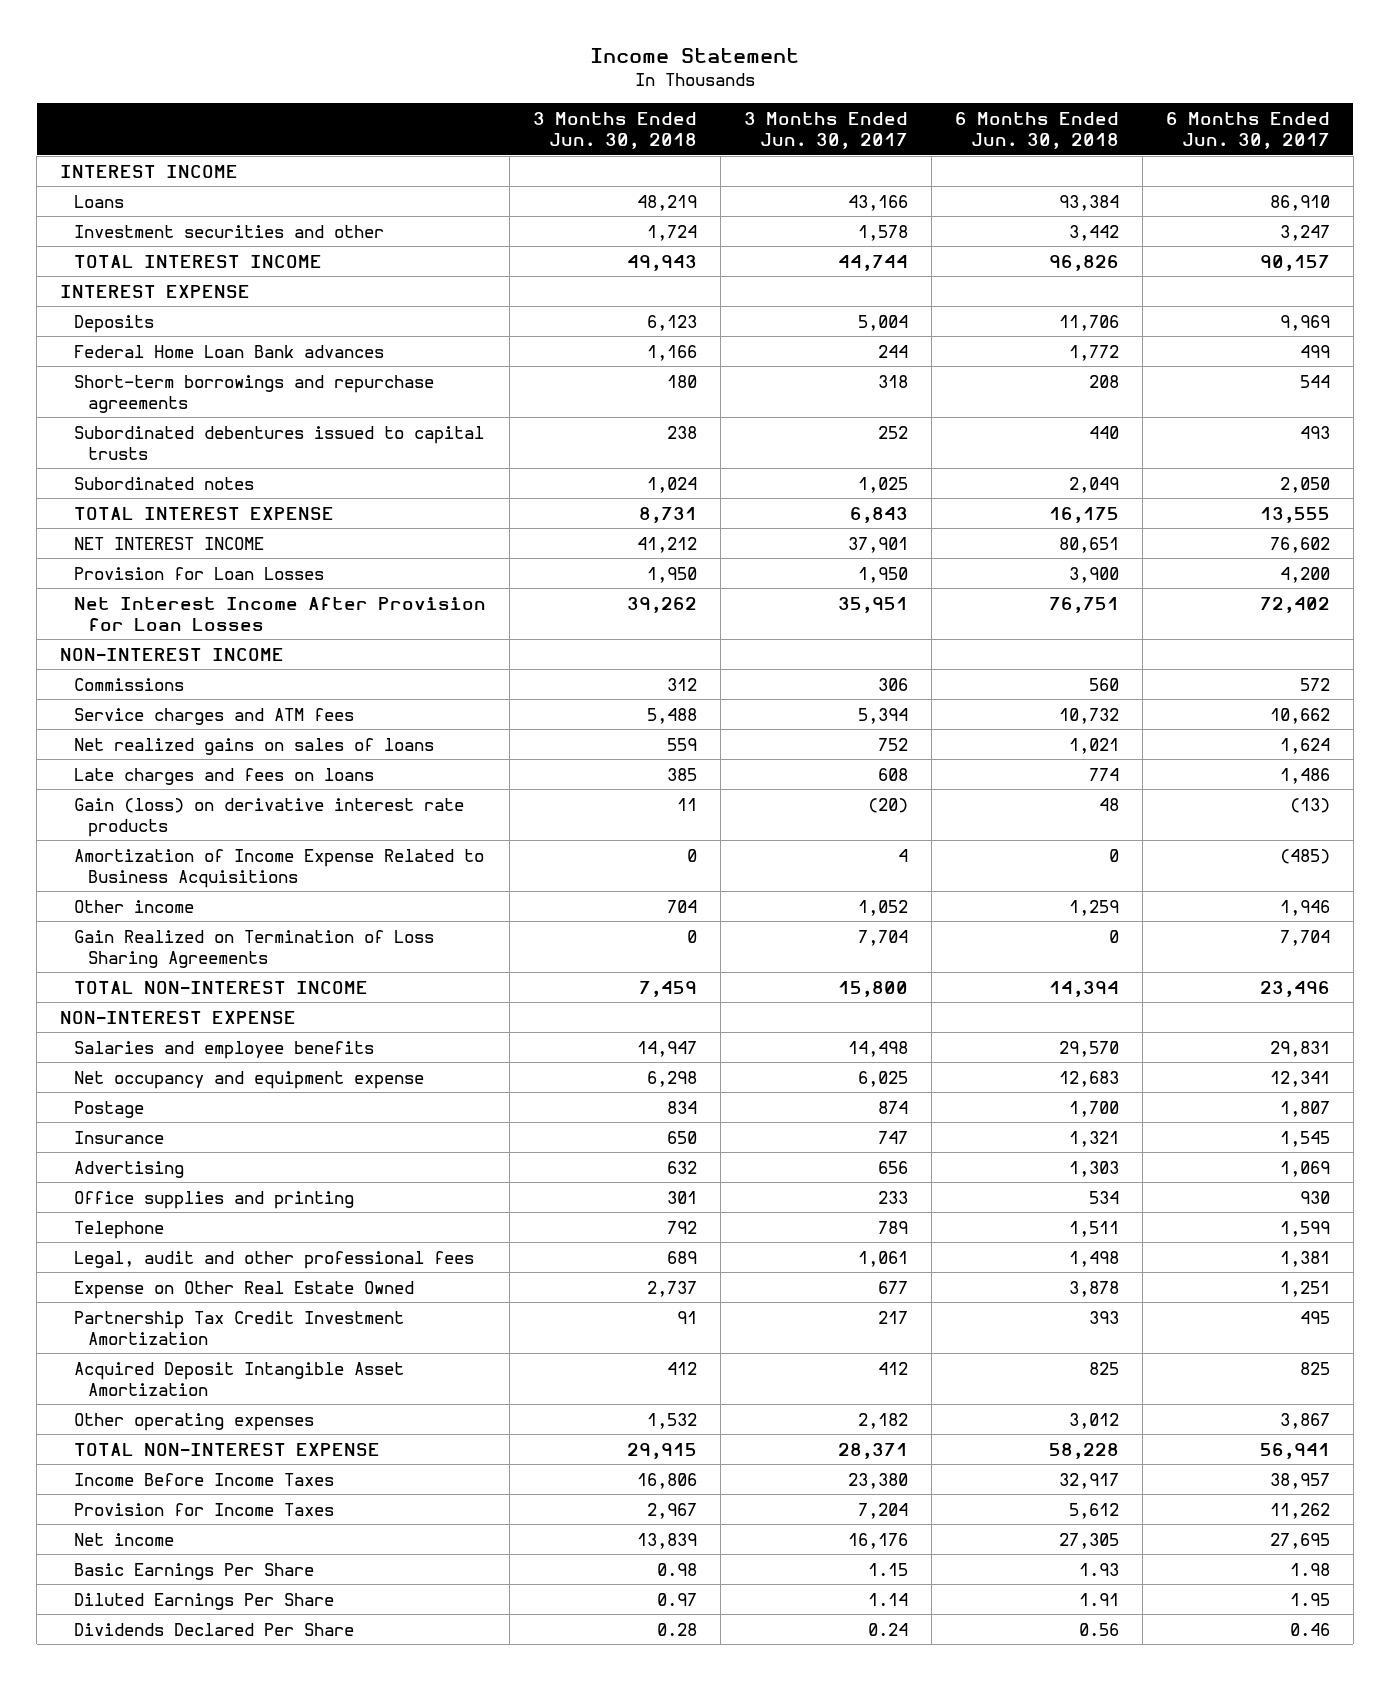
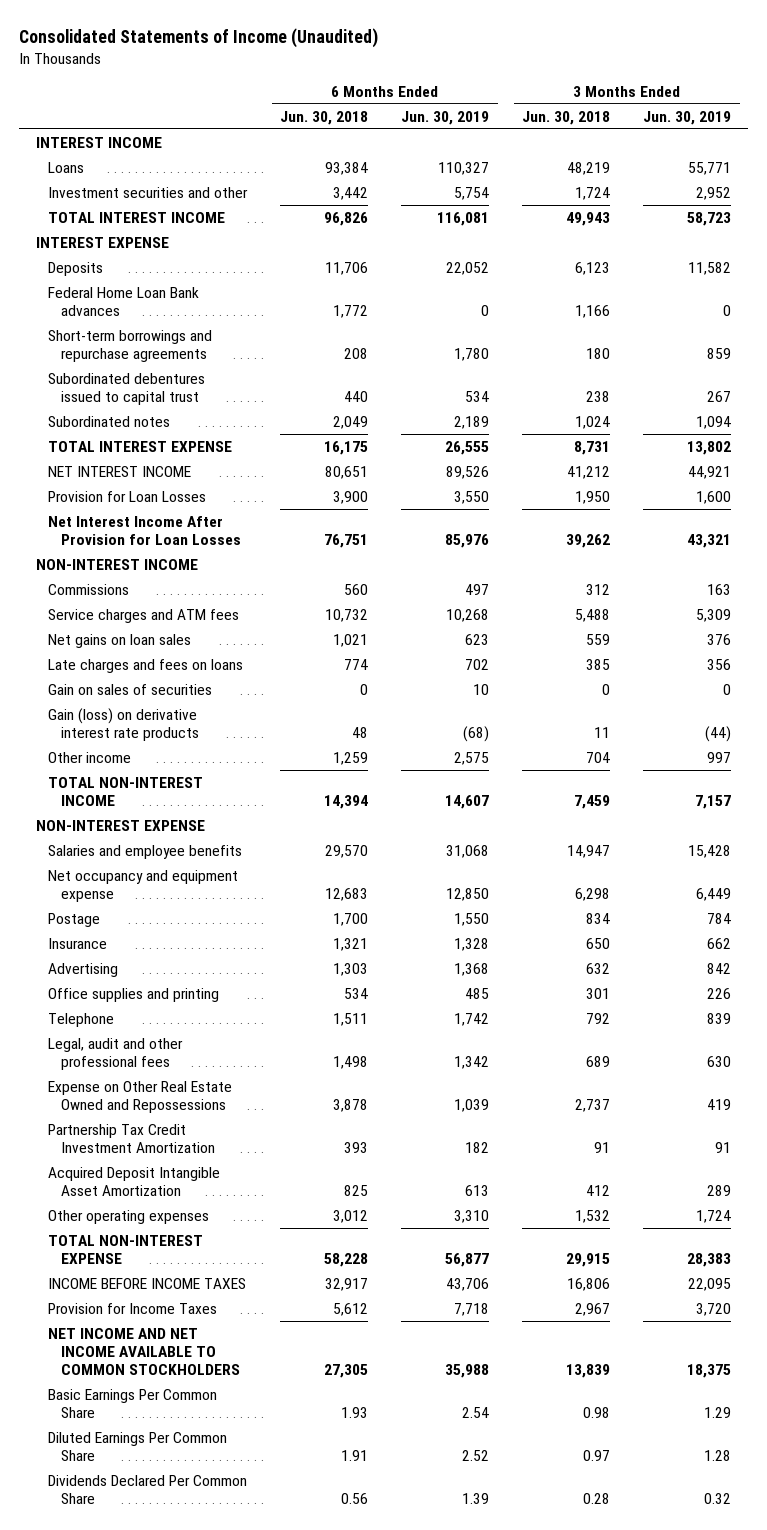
- Income Statement
+ Consolidated Statements of Income (Unaudited)
- | 3 Months Ended Jun. 30, 2018 | 3 Months Ended Jun. 30, 2017 | 6 Months Ended Jun. 30, 2018 | 6 Months Ended Jun. 30, 2017
+ | 6 Months Ended Jun. 30, 2018 | 6 Months Ended Jun. 30, 2019 | 3 Months Ended Jun. 30, 2018 | 3 Months Ended Jun. 30, 2019
- Subordinated debentures issued to capital trusts | 238 | 252 | 440 | 493
+ Subordinated debentures issued to capital trust | 440 | 534 | 238 | 267
- Net realized gains on sales of loans | 559 | 752 | 1,021 | 1,624
+ Net gains on loan sales | 1,021 | 623 | 559 | 376
+ Gain on sales of securities | 0 | 10 | 0 | 0
- Amortization of Income Expense Related to Business Acquisitions | 0 | 4 | 0 | (485)
- Gain Realized on Termination of Loss Sharing Agreements | 0 | 7,704 | 0 | 7,704
- Expense on Other Real Estate Owned | 2,737 | 677 | 3,878 | 1,251
+ Expense on Other Real Estate Owned and Repossessions | 3,878 | 1,039 | 2,737 | 419
- Income Before Income Taxes | 16,806 | 23,380 | 32,917 | 38,957
+ INCOME BEFORE INCOME TAXES | 32,917 | 43,706 | 16,806 | 22,095
- Net income | 13,839 | 16,176 | 27,305 | 27,695
- Basic Earnings Per Share | 0.98 | 1.15 | 1.93 | 1.98
- Diluted Earnings Per Share | 0.97 | 1.14 | 1.91 | 1.95
- Dividends Declared Per Share | 0.28 | 0.24 | 0.56 | 0.46
+ NET INCOME AND NET INCOME AVAILABLE TO COMMON STOCKHOLDERS | 27,305 | 35,988 | 13,839 | 18,375
+ Basic Earnings Per Common Share | 1.93 | 2.54 | 0.98 | 1.29
+ Diluted Earnings Per Common Share | 1.91 | 2.52 | 0.97 | 1.28
+ Dividends Declared Per Common Share | 0.56 | 1.39 | 0.28 | 0.32

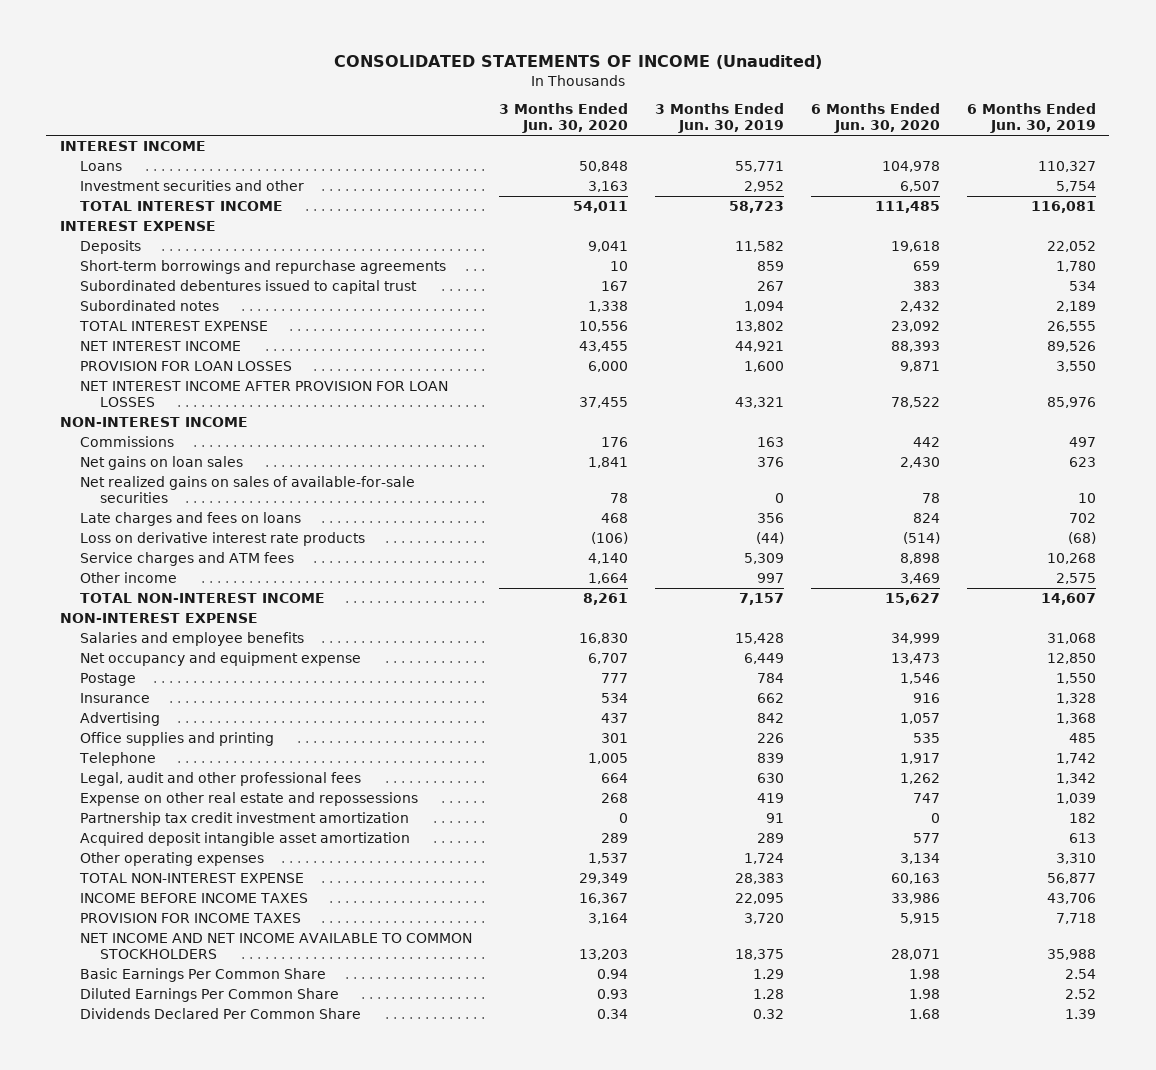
- Consolidated Statements of Income (Unaudited)
+ CONSOLIDATED STATEMENTS OF INCOME (Unaudited)
- | 6 Months Ended Jun. 30, 2018 | 6 Months Ended Jun. 30, 2019 | 3 Months Ended Jun. 30, 2018 | 3 Months Ended Jun. 30, 2019
+ | 3 Months Ended Jun. 30, 2020 | 3 Months Ended Jun. 30, 2019 | 6 Months Ended Jun. 30, 2020 | 6 Months Ended Jun. 30, 2019
- Federal Home Loan Bank advances | 1,772 | 0 | 1,166 | 0
- Provision for Loan Losses | 3,900 | 3,550 | 1,950 | 1,600
- Net Interest Income After Provision for Loan Losses | 76,751 | 85,976 | 39,262 | 43,321
+ PROVISION FOR LOAN LOSSES | 6,000 | 1,600 | 9,871 | 3,550
+ NET INTEREST INCOME AFTER PROVISION FOR LOAN LOSSES | 37,455 | 43,321 | 78,522 | 85,976
+ Net realized gains on sales of available-for-sale securities | 78 | 0 | 78 | 10
- Gain on sales of securities | 0 | 10 | 0 | 0
- Gain (loss) on derivative interest rate products | 48 | (68) | 11 | (44)
+ Loss on derivative interest rate products | (106) | (44) | (514) | (68)
moved down: Service charges and ATM fees | 4,140 | 5,309 | 8,898 | 10,268
- Expense on Other Real Estate Owned and Repossessions | 3,878 | 1,039 | 2,737 | 419
- Partnership Tax Credit Investment Amortization | 393 | 182 | 91 | 91
- Acquired Deposit Intangible Asset Amortization | 825 | 613 | 412 | 289
+ Expense on other real estate and repossessions | 268 | 419 | 747 | 1,039
+ Partnership tax credit investment amortization | 0 | 91 | 0 | 182
+ Acquired deposit intangible asset amortization | 289 | 289 | 577 | 613
- Provision for Income Taxes | 5,612 | 7,718 | 2,967 | 3,720
+ PROVISION FOR INCOME TAXES | 3,164 | 3,720 | 5,915 | 7,718

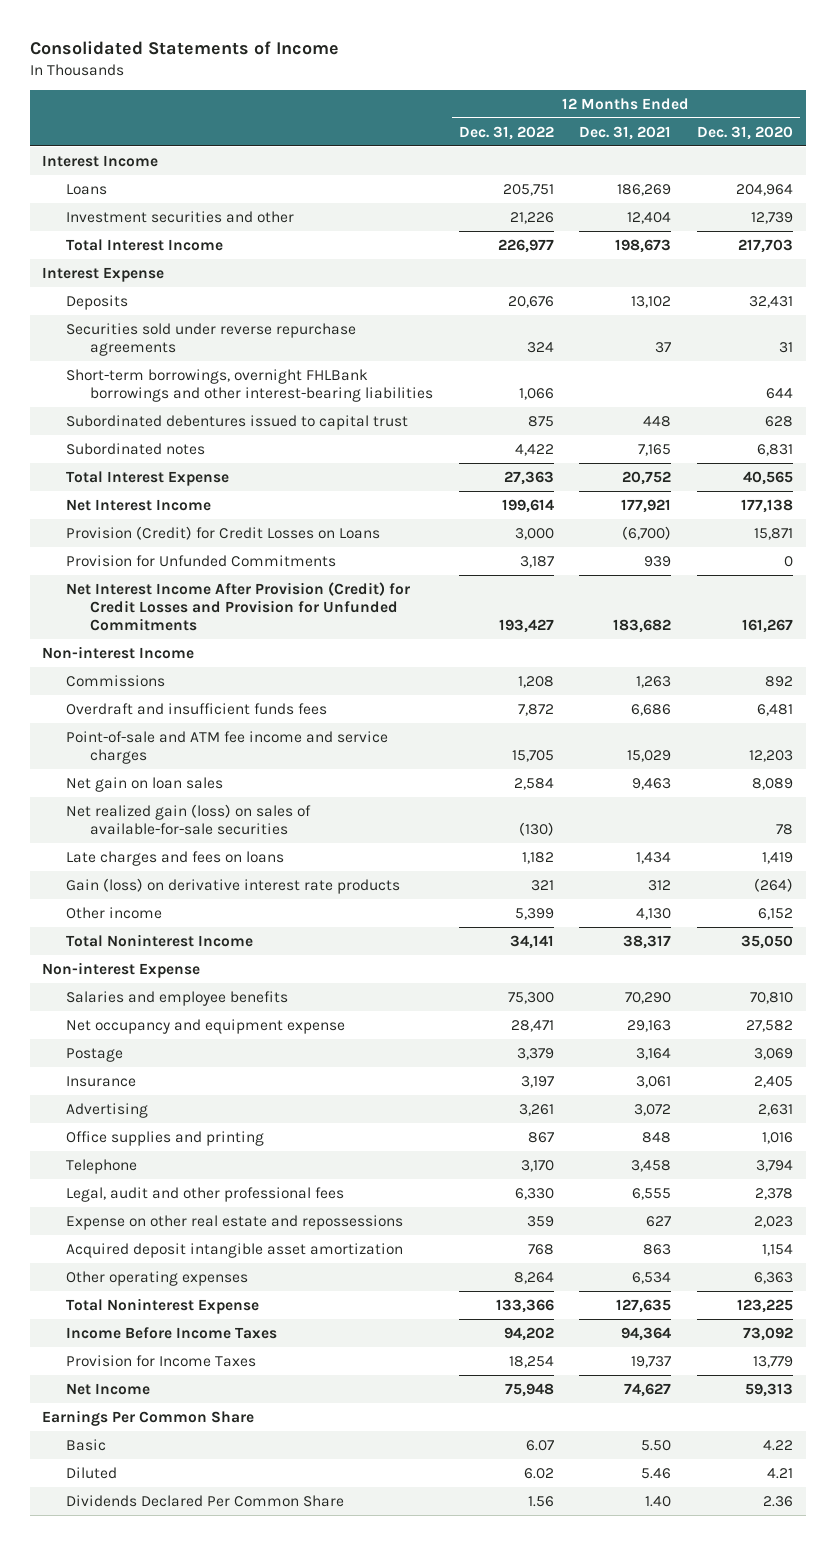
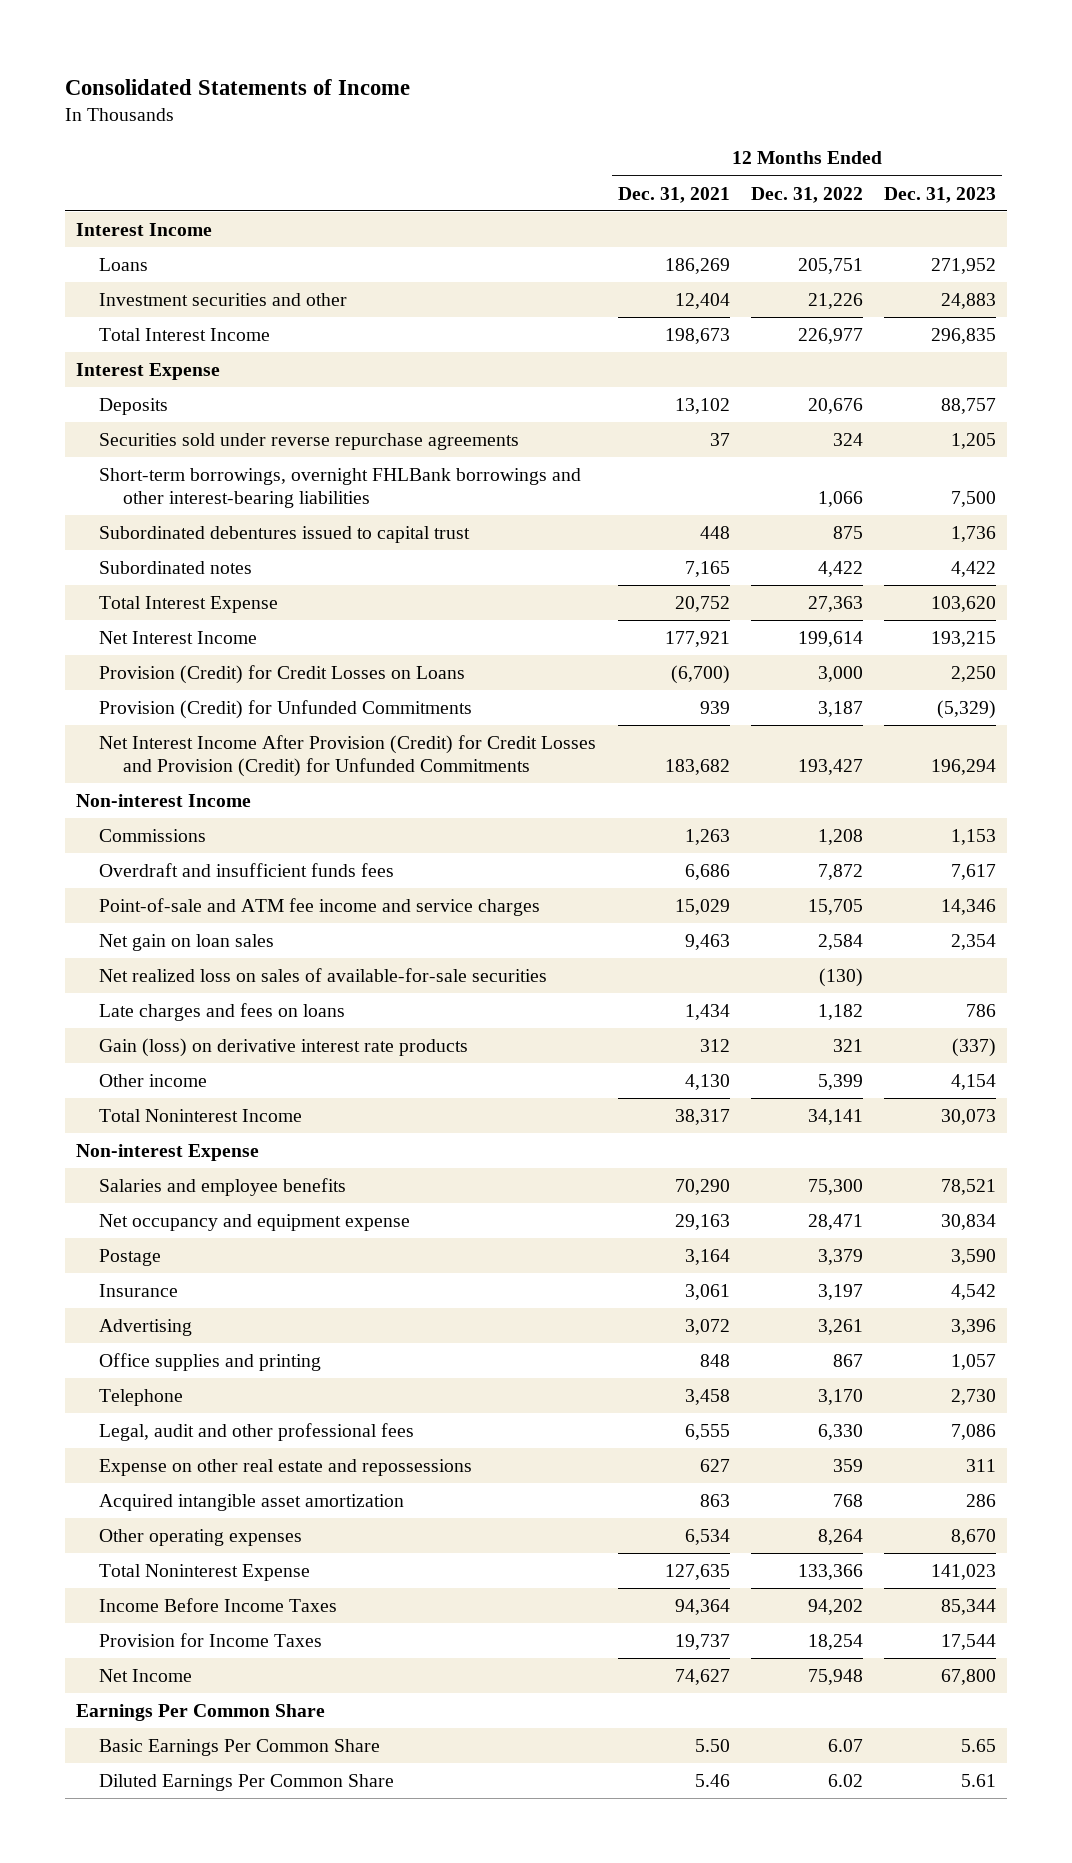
- | 12 Months Ended Dec. 31, 2022 | 12 Months Ended Dec. 31, 2021 | 12 Months Ended Dec. 31, 2020
+ | 12 Months Ended Dec. 31, 2021 | 12 Months Ended Dec. 31, 2022 | 12 Months Ended Dec. 31, 2023
- Provision for Unfunded Commitments | 3,187 | 939 | 0
- Net Interest Income After Provision (Credit) for Credit Losses and Provision for Unfunded Commitments | 193,427 | 183,682 | 161,267
+ Provision (Credit) for Unfunded Commitments | 939 | 3,187 | (5,329)
+ Net Interest Income After Provision (Credit) for Credit Losses and Provision (Credit) for Unfunded Commitments | 183,682 | 193,427 | 196,294
- Net realized gain (loss) on sales of available-for-sale securities | (130) | | 78
+ Net realized loss on sales of available-for-sale securities | | (130) |
- Acquired deposit intangible asset amortization | 768 | 863 | 1,154
+ Acquired intangible asset amortization | 863 | 768 | 286
- Basic | 6.07 | 5.50 | 4.22
- Diluted | 6.02 | 5.46 | 4.21
- Dividends Declared Per Common Share | 1.56 | 1.40 | 2.36
+ Basic Earnings Per Common Share | 5.50 | 6.07 | 5.65
+ Diluted Earnings Per Common Share | 5.46 | 6.02 | 5.61

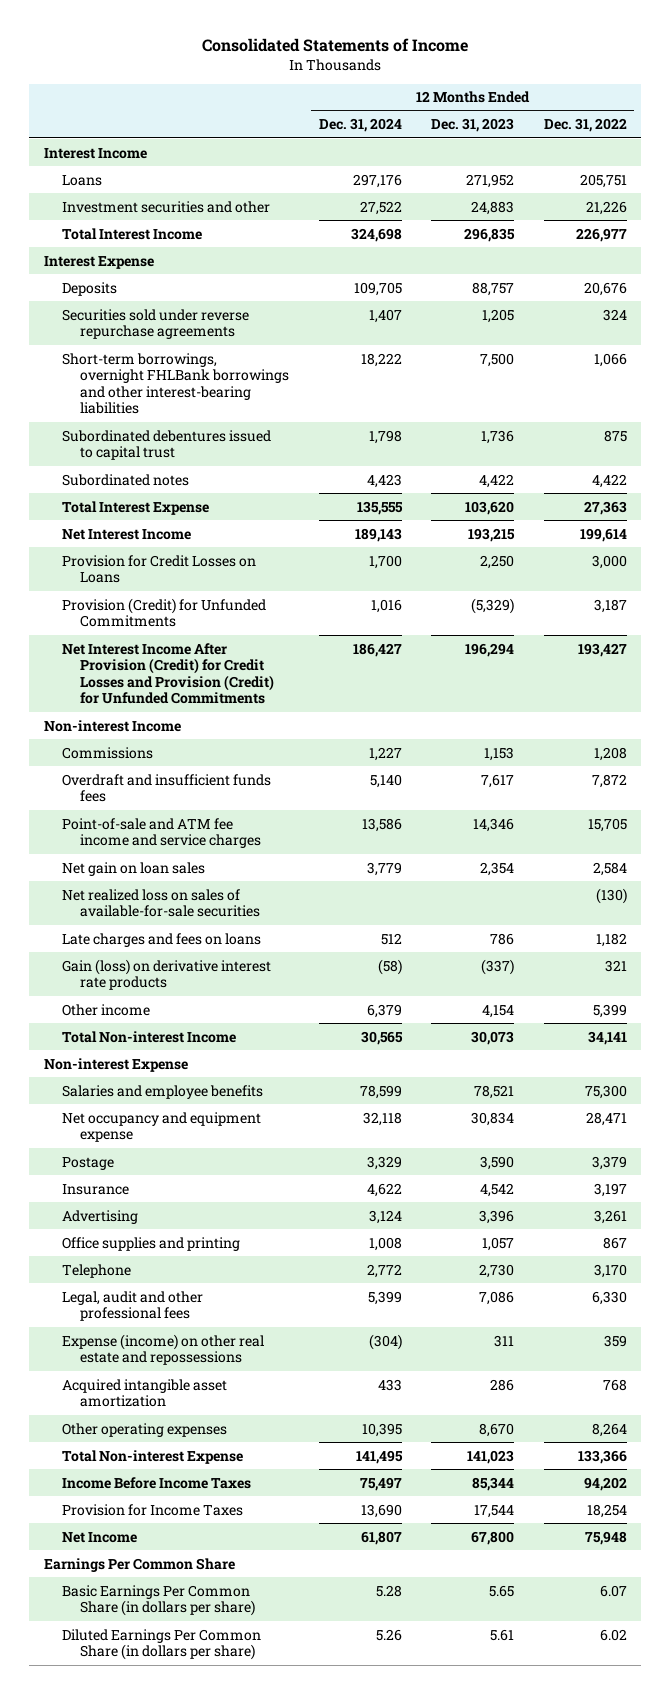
- | 12 Months Ended Dec. 31, 2021 | 12 Months Ended Dec. 31, 2022 | 12 Months Ended Dec. 31, 2023
+ | 12 Months Ended Dec. 31, 2024 | 12 Months Ended Dec. 31, 2023 | 12 Months Ended Dec. 31, 2022
- Provision (Credit) for Credit Losses on Loans | (6,700) | 3,000 | 2,250
+ Provision for Credit Losses on Loans | 1,700 | 2,250 | 3,000
- Total Noninterest Income | 38,317 | 34,141 | 30,073
+ Total Non-interest Income | 30,565 | 30,073 | 34,141
- Expense on other real estate and repossessions | 627 | 359 | 311
+ Expense (income) on other real estate and repossessions | (304) | 311 | 359
- Total Noninterest Expense | 127,635 | 133,366 | 141,023
+ Total Non-interest Expense | 141,495 | 141,023 | 133,366
- Basic Earnings Per Common Share | 5.50 | 6.07 | 5.65
- Diluted Earnings Per Common Share | 5.46 | 6.02 | 5.61
+ Basic Earnings Per Common Share (in dollars per share) | 5.28 | 5.65 | 6.07
+ Diluted Earnings Per Common Share (in dollars per share) | 5.26 | 5.61 | 6.02

